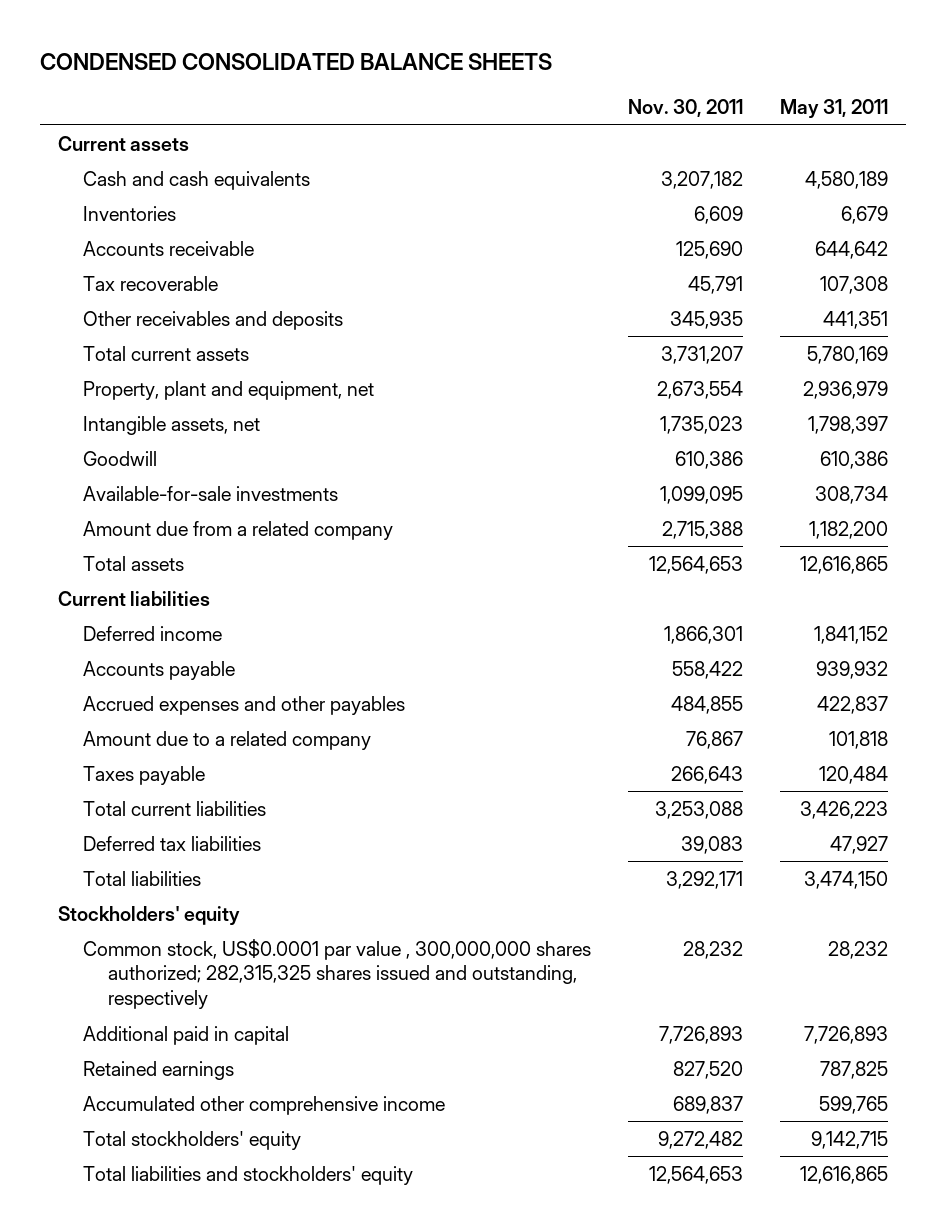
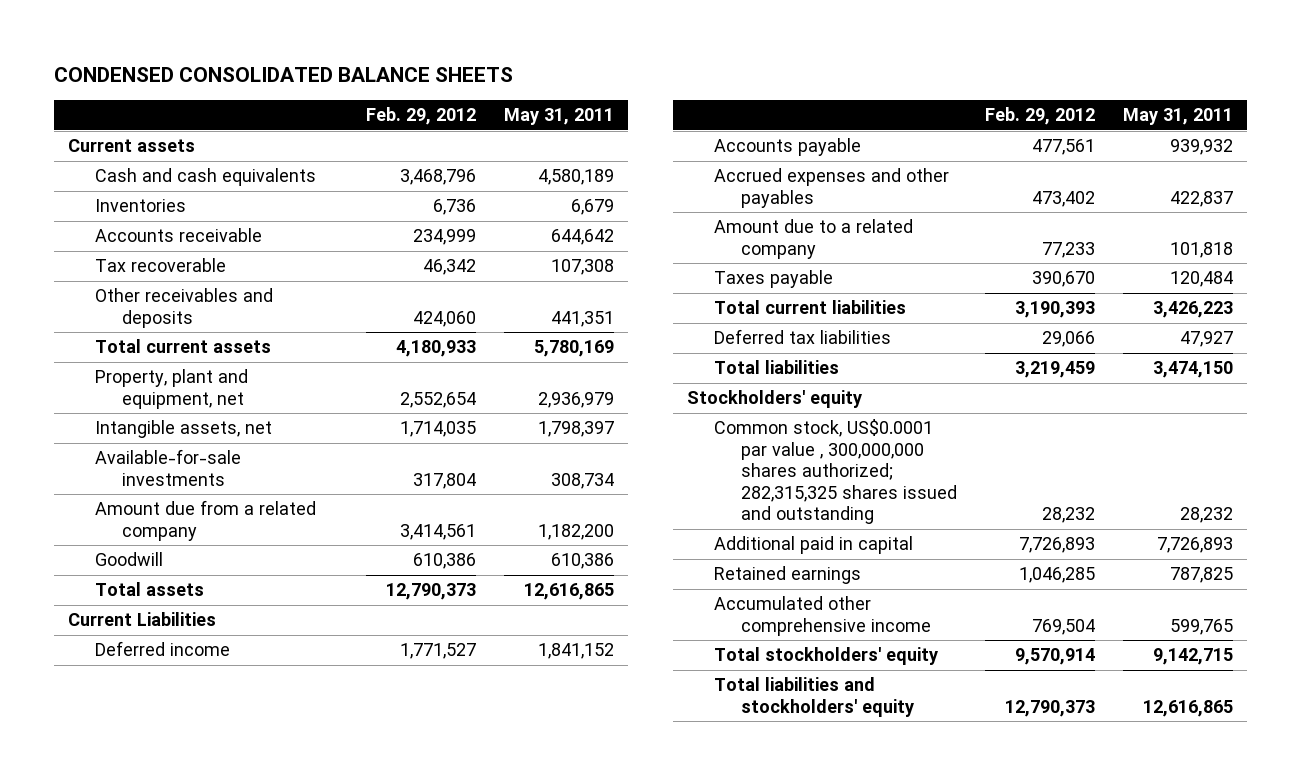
- | Nov. 30, 2011 | May 31, 2011
+ | Feb. 29, 2012 | May 31, 2011
moved down: Goodwill | 610,386 | 610,386
- Current liabilities
+ Current Liabilities
- Common stock, US$0.0001 par value , 300,000,000 shares authorized; 282,315,325 shares issued and outstanding, respectively | 28,232 | 28,232
+ Common stock, US$0.0001 par value , 300,000,000 shares authorized; 282,315,325 shares issued and outstanding | 28,232 | 28,232

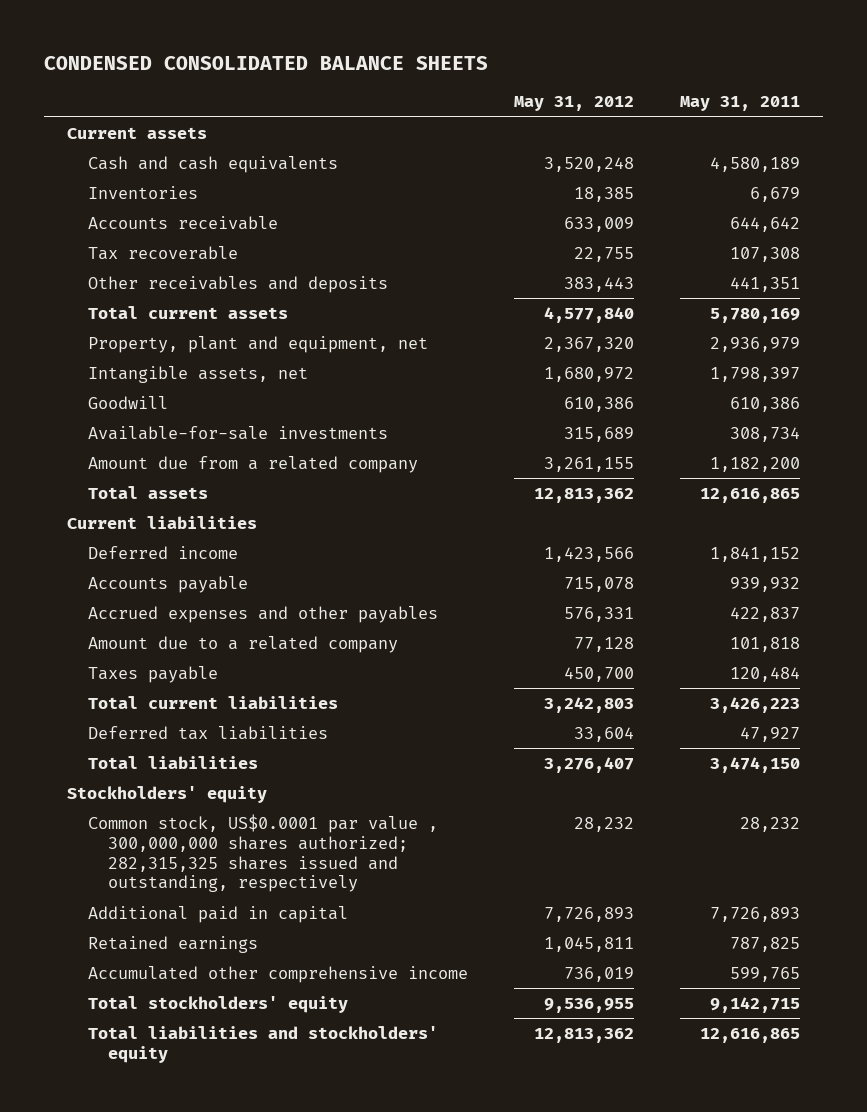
- | Feb. 29, 2012 | May 31, 2011
+ | May 31, 2012 | May 31, 2011
moved up: Goodwill | 610,386 | 610,386
- Current Liabilities
+ Current liabilities
- Common stock, US$0.0001 par value , 300,000,000 shares authorized; 282,315,325 shares issued and outstanding | 28,232 | 28,232
+ Common stock, US$0.0001 par value , 300,000,000 shares authorized; 282,315,325 shares issued and outstanding, respectively | 28,232 | 28,232

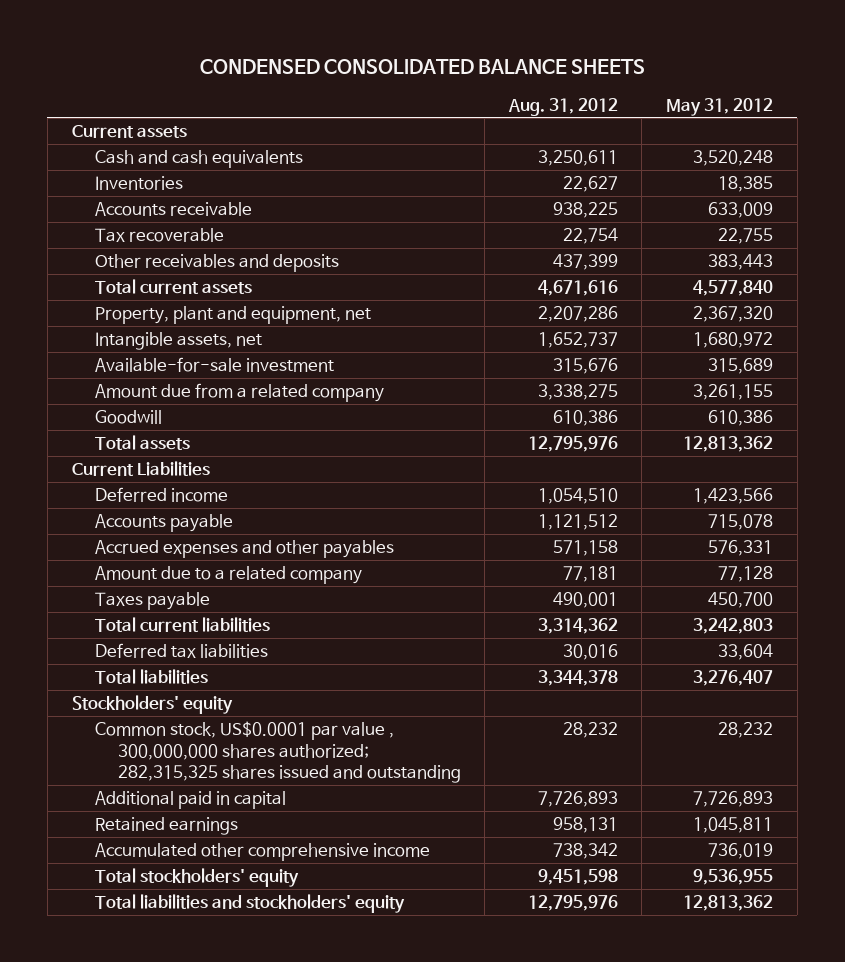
- | May 31, 2012 | May 31, 2011
+ | Aug. 31, 2012 | May 31, 2012
- Available-for-sale investments | 315,689 | 308,734
+ Available-for-sale investment | 315,676 | 315,689
moved down: Goodwill | 610,386 | 610,386
- Current liabilities
+ Current Liabilities
- Common stock, US$0.0001 par value , 300,000,000 shares authorized; 282,315,325 shares issued and outstanding, respectively | 28,232 | 28,232
+ Common stock, US$0.0001 par value , 300,000,000 shares authorized; 282,315,325 shares issued and outstanding | 28,232 | 28,232

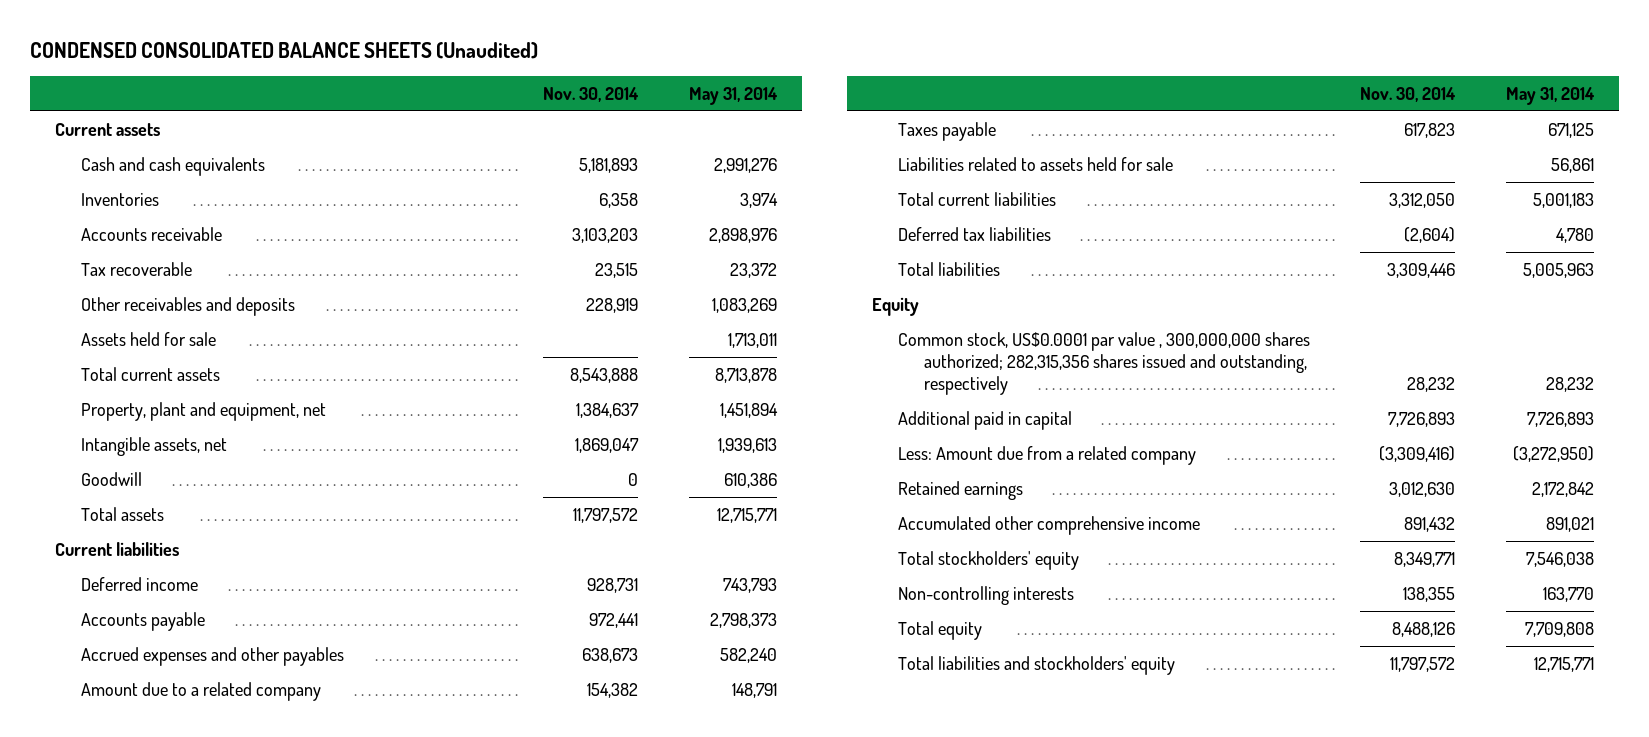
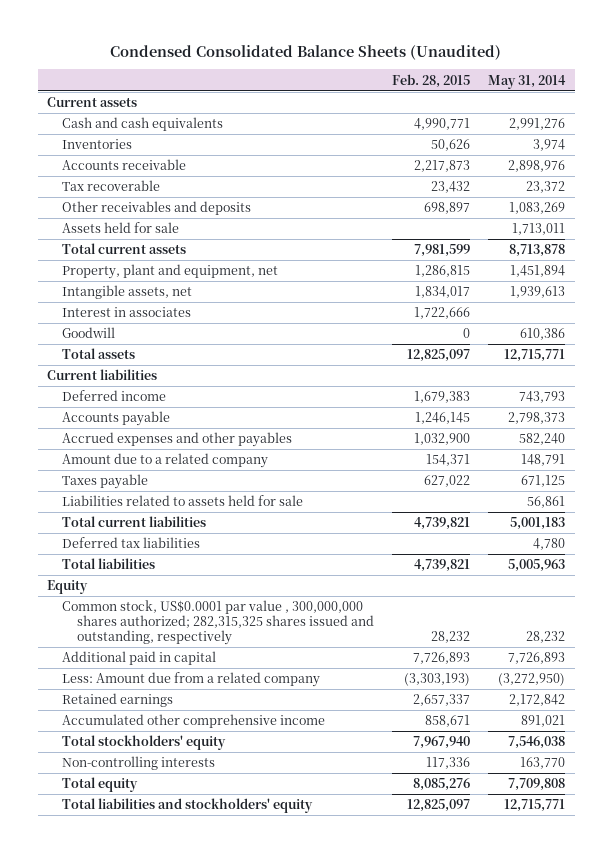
- CONDENSED CONSOLIDATED BALANCE SHEETS (Unaudited)
+ Condensed Consolidated Balance Sheets (Unaudited)
- | Nov. 30, 2014 | May 31, 2014
+ | Feb. 28, 2015 | May 31, 2014
+ Interest in associates | 1,722,666 |
- Common stock, US$0.0001 par value , 300,000,000 shares authorized; 282,315,356 shares issued and outstanding, respectively | 28,232 | 28,232
+ Common stock, US$0.0001 par value , 300,000,000 shares authorized; 282,315,325 shares issued and outstanding, respectively | 28,232 | 28,232

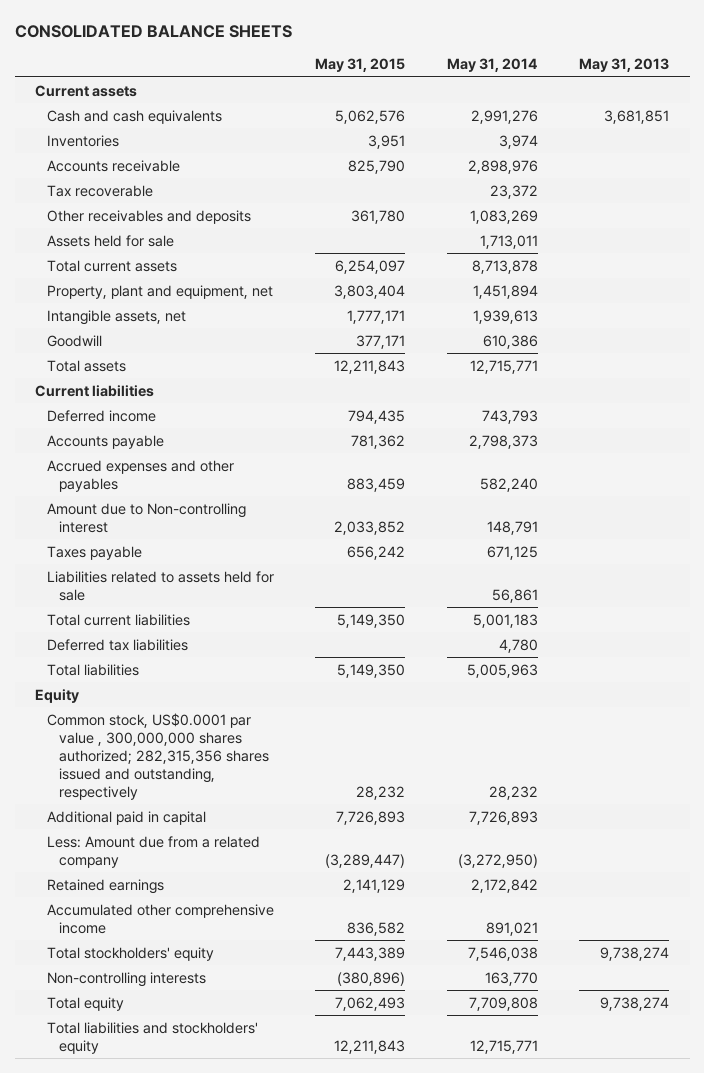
- Condensed Consolidated Balance Sheets (Unaudited)
+ CONSOLIDATED BALANCE SHEETS
- | Feb. 28, 2015 | May 31, 2014
+ | May 31, 2015 | May 31, 2014 | May 31, 2013
- Interest in associates | 1,722,666 |
- Amount due to a related company | 154,371 | 148,791
+ Amount due to Non-controlling interest | 2,033,852 | 148,791 |
- Common stock, US$0.0001 par value , 300,000,000 shares authorized; 282,315,325 shares issued and outstanding, respectively | 28,232 | 28,232
+ Common stock, US$0.0001 par value , 300,000,000 shares authorized; 282,315,356 shares issued and outstanding, respectively | 28,232 | 28,232 |

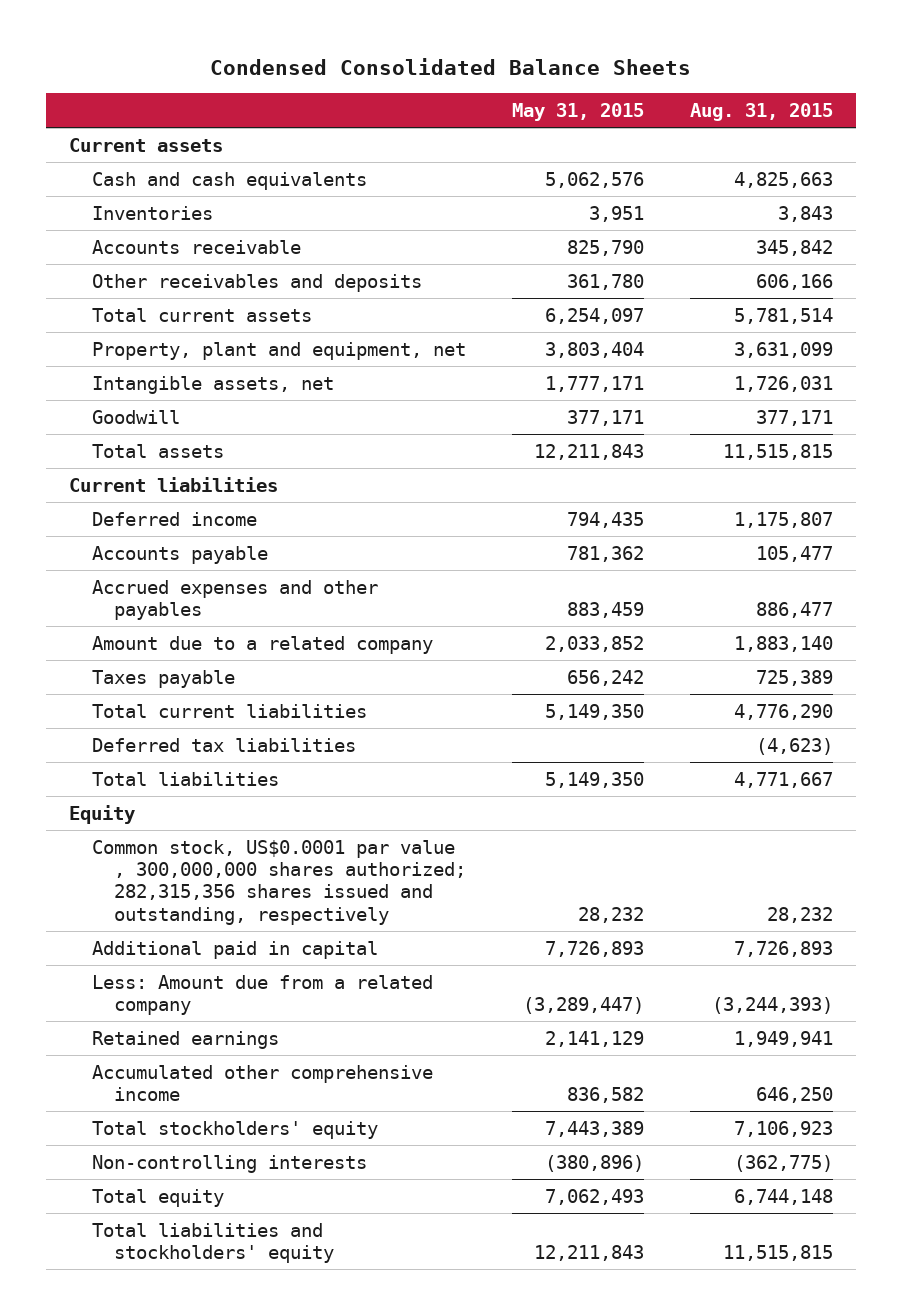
- CONSOLIDATED BALANCE SHEETS
+ Condensed Consolidated Balance Sheets
- | May 31, 2015 | May 31, 2014 | May 31, 2013
+ | May 31, 2015 | Aug. 31, 2015
- Tax recoverable | | 23,372 |
- Assets held for sale | | 1,713,011 |
- Amount due to Non-controlling interest | 2,033,852 | 148,791 |
+ Amount due to a related company | 2,033,852 | 1,883,140
- Liabilities related to assets held for sale | | 56,861 |

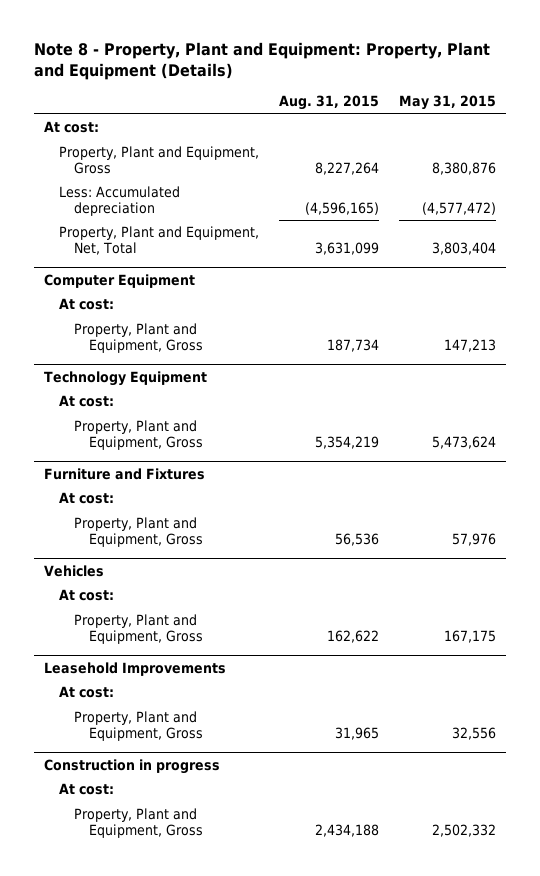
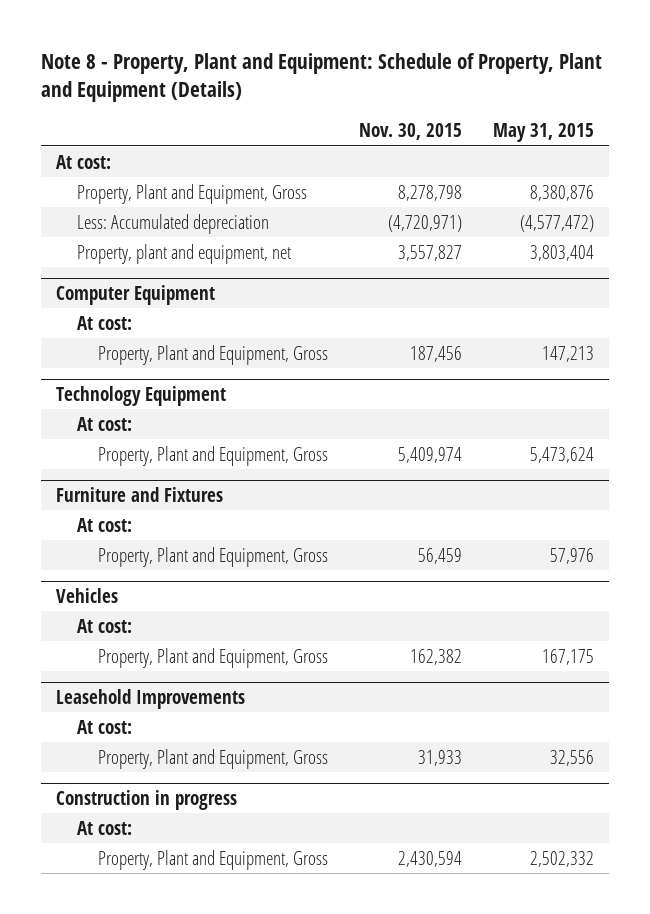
- Note 8 - Property, Plant and Equipment: Property, Plant and Equipment (Details)
+ Note 8 - Property, Plant and Equipment: Schedule of Property, Plant and Equipment (Details)
- | Aug. 31, 2015 | May 31, 2015
+ | Nov. 30, 2015 | May 31, 2015
- Property, Plant and Equipment, Net, Total | 3,631,099 | 3,803,404
+ Property, plant and equipment, net | 3,557,827 | 3,803,404

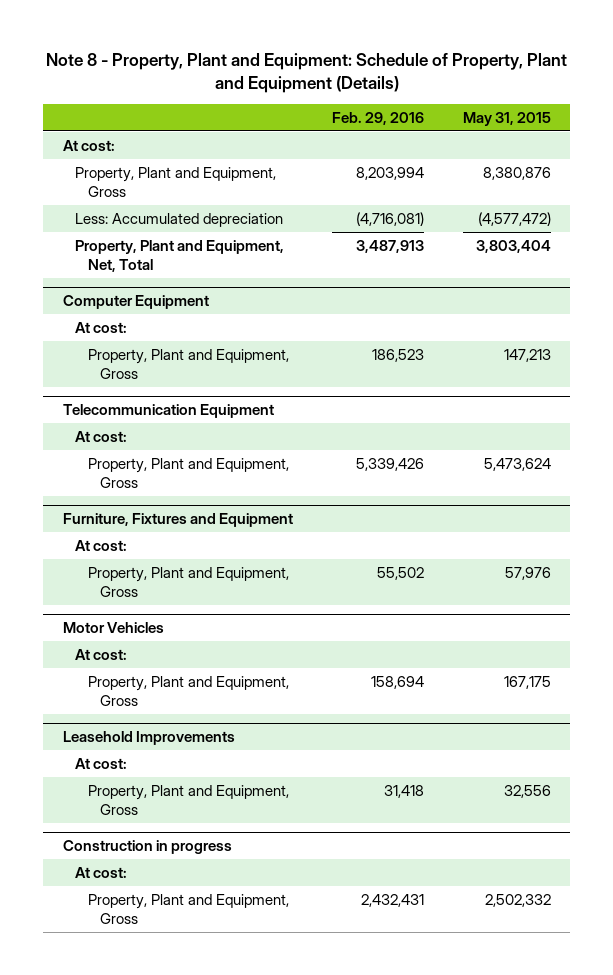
- | Nov. 30, 2015 | May 31, 2015
+ | Feb. 29, 2016 | May 31, 2015
- Property, plant and equipment, net | 3,557,827 | 3,803,404
+ Property, Plant and Equipment, Net, Total | 3,487,913 | 3,803,404
- Technology Equipment
+ Telecommunication Equipment
- Furniture and Fixtures
+ Furniture, Fixtures and Equipment
- Vehicles
+ Motor Vehicles

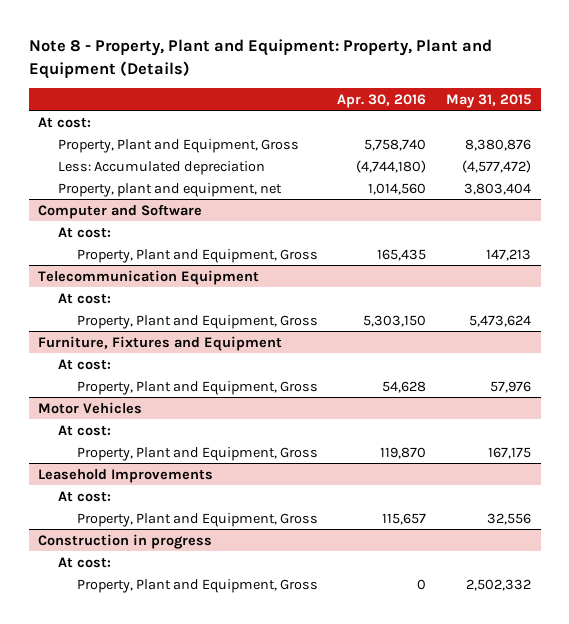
- Note 8 - Property, Plant and Equipment: Schedule of Property, Plant and Equipment (Details)
+ Note 8 - Property, Plant and Equipment: Property, Plant and Equipment (Details)
- | Feb. 29, 2016 | May 31, 2015
+ | Apr. 30, 2016 | May 31, 2015
- Property, Plant and Equipment, Net, Total | 3,487,913 | 3,803,404
- Computer Equipment
+ Property, plant and equipment, net | 1,014,560 | 3,803,404
+ Computer and Software

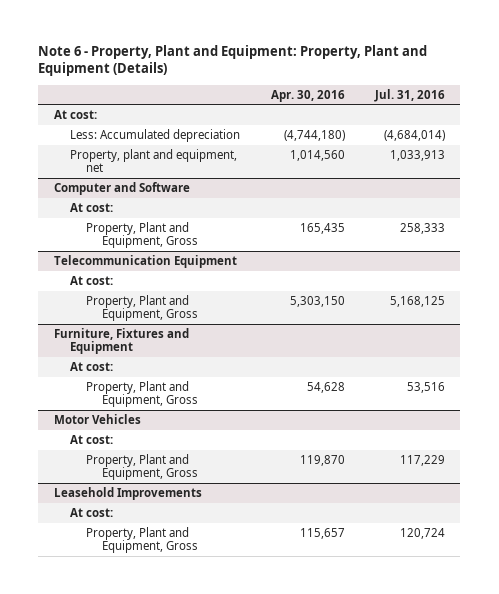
- Note 8 - Property, Plant and Equipment: Property, Plant and Equipment (Details)
+ Note 6 - Property, Plant and Equipment: Property, Plant and Equipment (Details)
- | Apr. 30, 2016 | May 31, 2015
+ | Apr. 30, 2016 | Jul. 31, 2016
- Property, Plant and Equipment, Gross | 5,758,740 | 8,380,876
- Construction in progress
- At cost:
- Property, Plant and Equipment, Gross | 0 | 2,502,332

